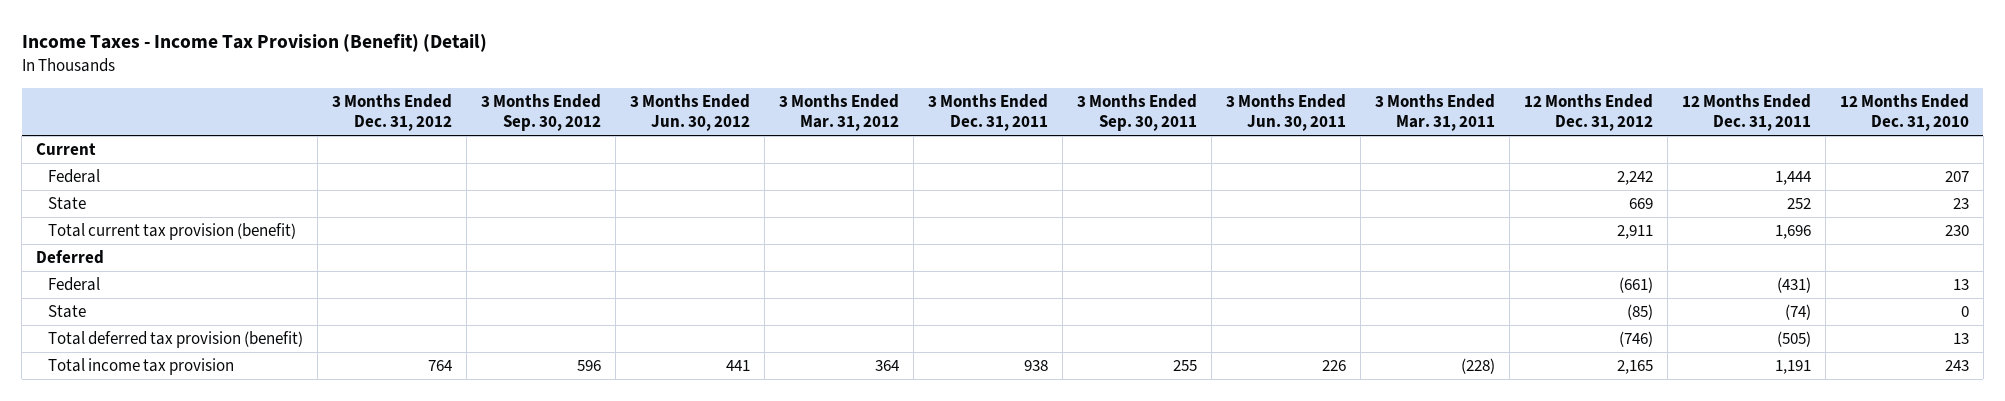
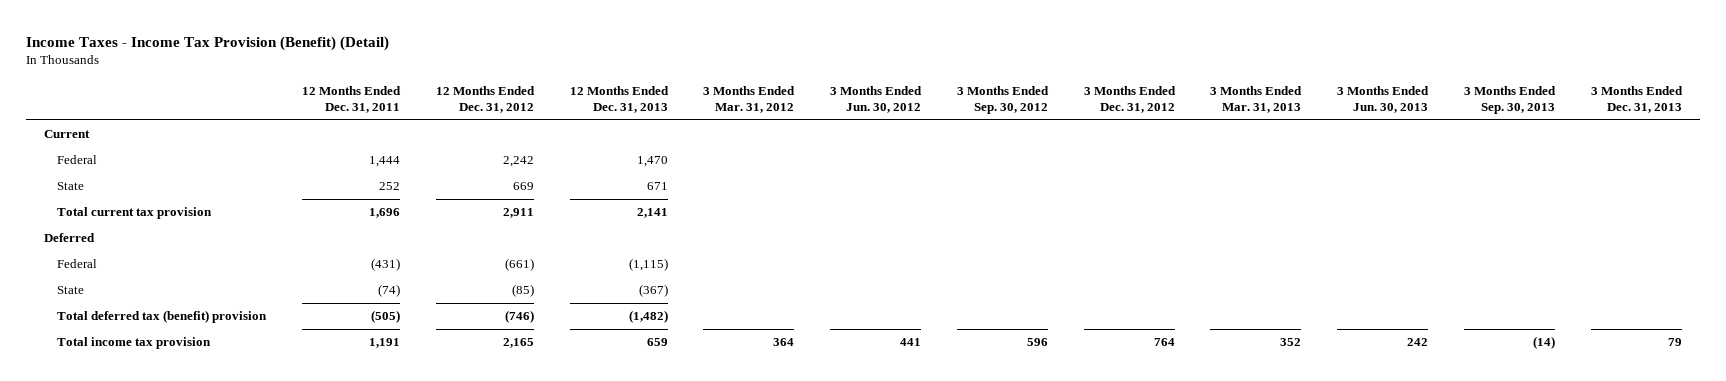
- | 3 Months Ended Dec. 31, 2012 | 3 Months Ended Sep. 30, 2012 | 3 Months Ended Jun. 30, 2012 | 3 Months Ended Mar. 31, 2012 | 3 Months Ended Dec. 31, 2011 | 3 Months Ended Sep. 30, 2011 | 3 Months Ended Jun. 30, 2011 | 3 Months Ended Mar. 31, 2011 | 12 Months Ended Dec. 31, 2012 | 12 Months Ended Dec. 31, 2011 | 12 Months Ended Dec. 31, 2010
+ | 12 Months Ended Dec. 31, 2011 | 12 Months Ended Dec. 31, 2012 | 12 Months Ended Dec. 31, 2013 | 3 Months Ended Mar. 31, 2012 | 3 Months Ended Jun. 30, 2012 | 3 Months Ended Sep. 30, 2012 | 3 Months Ended Dec. 31, 2012 | 3 Months Ended Mar. 31, 2013 | 3 Months Ended Jun. 30, 2013 | 3 Months Ended Sep. 30, 2013 | 3 Months Ended Dec. 31, 2013
- Total current tax provision (benefit) | | | | | | | | | 2,911 | 1,696 | 230
+ Total current tax provision | 1,696 | 2,911 | 2,141 | | | | | | | |
- Total deferred tax provision (benefit) | | | | | | | | | (746) | (505) | 13
+ Total deferred tax (benefit) provision | (505) | (746) | (1,482) | | | | | | | |

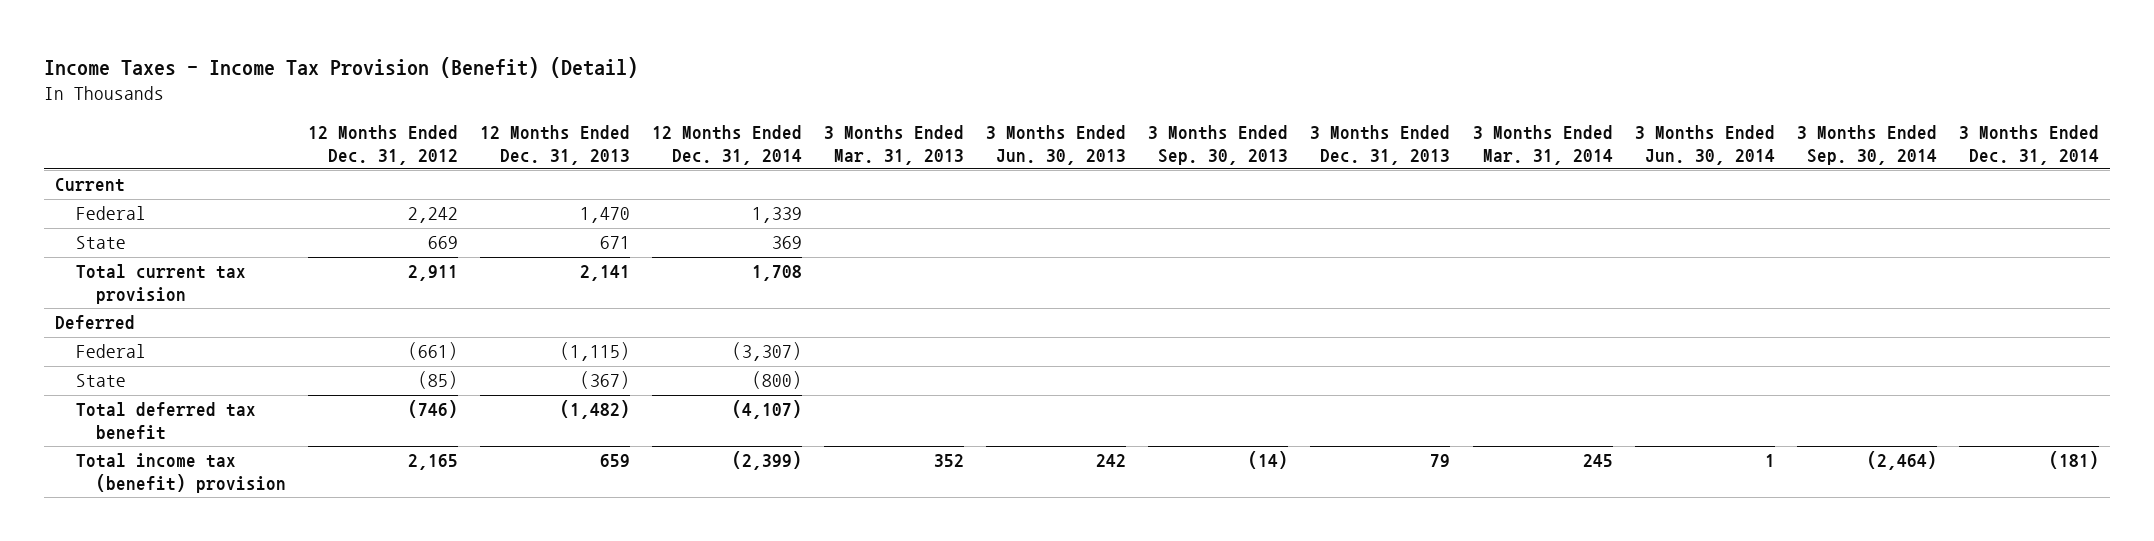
- | 12 Months Ended Dec. 31, 2011 | 12 Months Ended Dec. 31, 2012 | 12 Months Ended Dec. 31, 2013 | 3 Months Ended Mar. 31, 2012 | 3 Months Ended Jun. 30, 2012 | 3 Months Ended Sep. 30, 2012 | 3 Months Ended Dec. 31, 2012 | 3 Months Ended Mar. 31, 2013 | 3 Months Ended Jun. 30, 2013 | 3 Months Ended Sep. 30, 2013 | 3 Months Ended Dec. 31, 2013
+ | 12 Months Ended Dec. 31, 2012 | 12 Months Ended Dec. 31, 2013 | 12 Months Ended Dec. 31, 2014 | 3 Months Ended Mar. 31, 2013 | 3 Months Ended Jun. 30, 2013 | 3 Months Ended Sep. 30, 2013 | 3 Months Ended Dec. 31, 2013 | 3 Months Ended Mar. 31, 2014 | 3 Months Ended Jun. 30, 2014 | 3 Months Ended Sep. 30, 2014 | 3 Months Ended Dec. 31, 2014
- Total deferred tax (benefit) provision | (505) | (746) | (1,482) | | | | | | | |
- Total income tax provision | 1,191 | 2,165 | 659 | 364 | 441 | 596 | 764 | 352 | 242 | (14) | 79
+ Total deferred tax benefit | (746) | (1,482) | (4,107) | | | | | | | |
+ Total income tax (benefit) provision | 2,165 | 659 | (2,399) | 352 | 242 | (14) | 79 | 245 | 1 | (2,464) | (181)

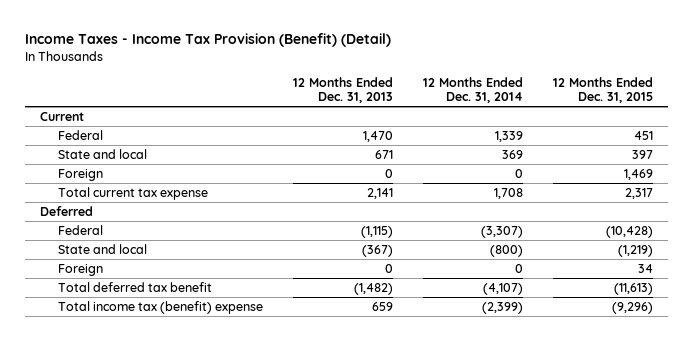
- | 12 Months Ended Dec. 31, 2012 | 12 Months Ended Dec. 31, 2013 | 12 Months Ended Dec. 31, 2014 | 3 Months Ended Mar. 31, 2013 | 3 Months Ended Jun. 30, 2013 | 3 Months Ended Sep. 30, 2013 | 3 Months Ended Dec. 31, 2013 | 3 Months Ended Mar. 31, 2014 | 3 Months Ended Jun. 30, 2014 | 3 Months Ended Sep. 30, 2014 | 3 Months Ended Dec. 31, 2014
+ | 12 Months Ended Dec. 31, 2013 | 12 Months Ended Dec. 31, 2014 | 12 Months Ended Dec. 31, 2015
- State | 669 | 671 | 369 | | | | | | | |
- Total current tax provision | 2,911 | 2,141 | 1,708 | | | | | | | |
+ State and local | 671 | 369 | 397
+ Foreign | 0 | 0 | 1,469
+ Total current tax expense | 2,141 | 1,708 | 2,317
- State | (85) | (367) | (800) | | | | | | | |
+ State and local | (367) | (800) | (1,219)
+ Foreign | 0 | 0 | 34
- Total income tax (benefit) provision | 2,165 | 659 | (2,399) | 352 | 242 | (14) | 79 | 245 | 1 | (2,464) | (181)
+ Total income tax (benefit) expense | 659 | (2,399) | (9,296)

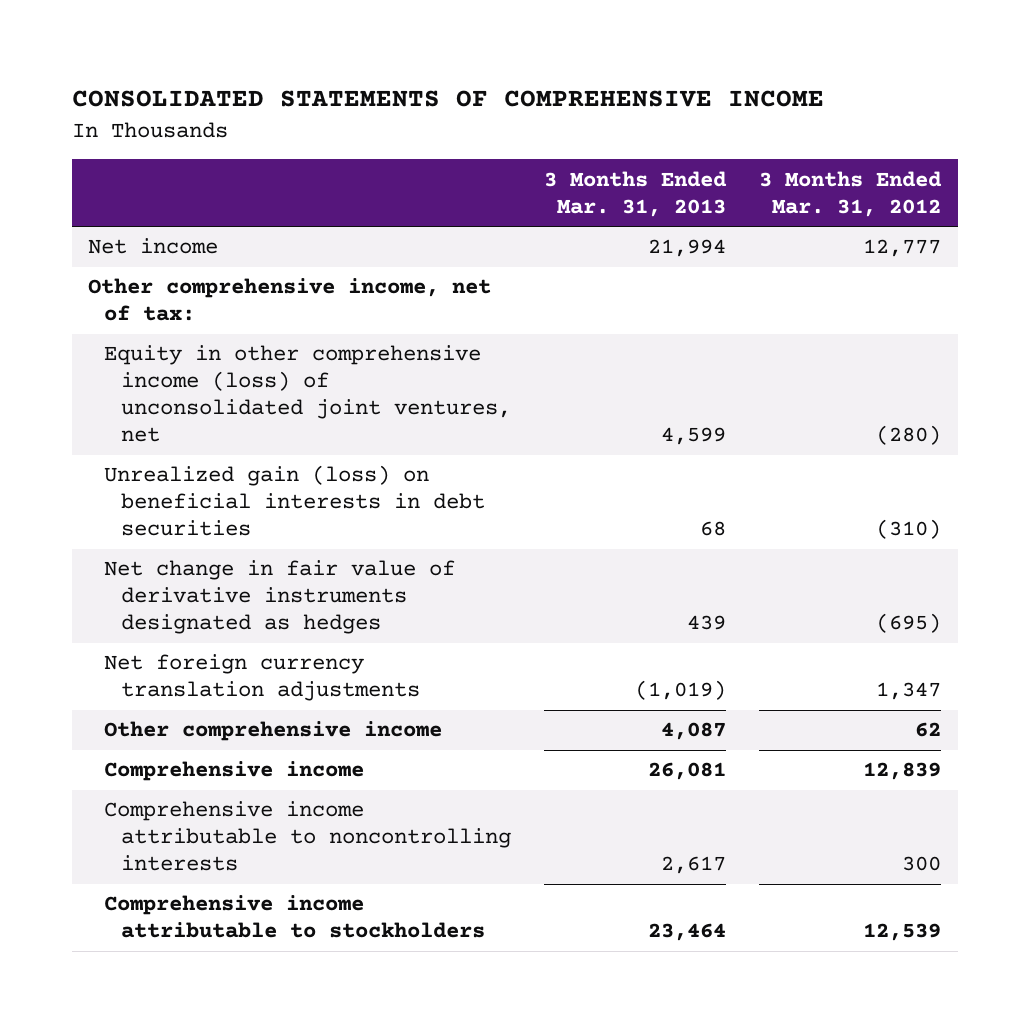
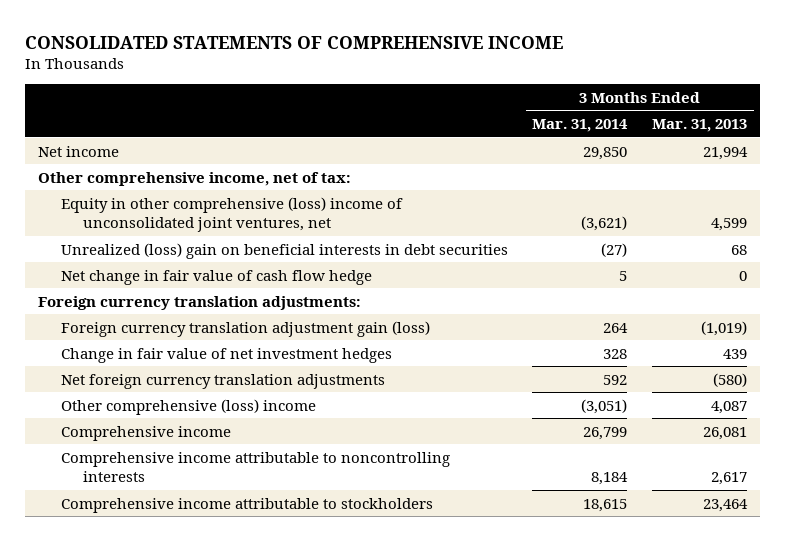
- | 3 Months Ended Mar. 31, 2013 | 3 Months Ended Mar. 31, 2012
+ | 3 Months Ended Mar. 31, 2014 | 3 Months Ended Mar. 31, 2013
- Equity in other comprehensive income (loss) of unconsolidated joint ventures, net | 4,599 | (280)
- Unrealized gain (loss) on beneficial interests in debt securities | 68 | (310)
- Net change in fair value of derivative instruments designated as hedges | 439 | (695)
- Net foreign currency translation adjustments | (1,019) | 1,347
- Other comprehensive income | 4,087 | 62
+ Equity in other comprehensive (loss) income of unconsolidated joint ventures, net | (3,621) | 4,599
+ Unrealized (loss) gain on beneficial interests in debt securities | (27) | 68
+ Net change in fair value of cash flow hedge | 5 | 0
+ Foreign currency translation adjustments:
+ Foreign currency translation adjustment gain (loss) | 264 | (1,019)
+ Change in fair value of net investment hedges | 328 | 439
+ Net foreign currency translation adjustments | 592 | (580)
+ Other comprehensive (loss) income | (3,051) | 4,087

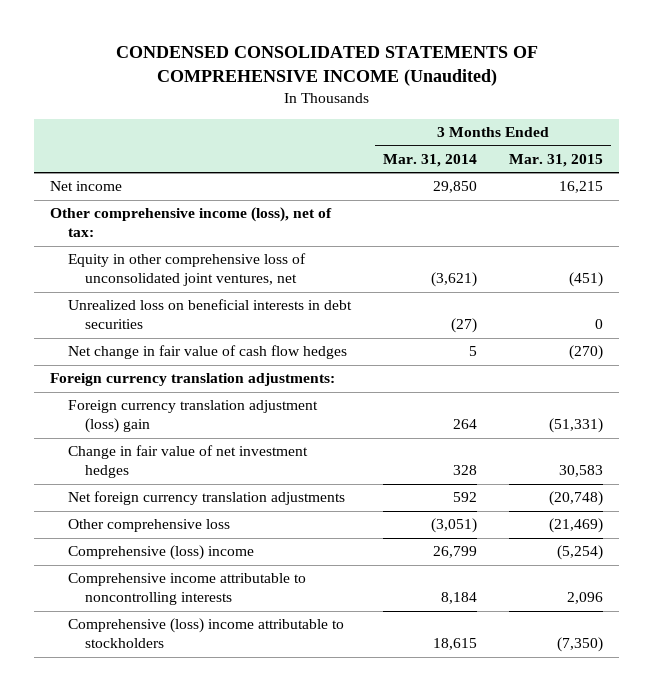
- CONSOLIDATED STATEMENTS OF COMPREHENSIVE INCOME
+ CONDENSED CONSOLIDATED STATEMENTS OF COMPREHENSIVE INCOME (Unaudited)
- | 3 Months Ended Mar. 31, 2014 | 3 Months Ended Mar. 31, 2013
+ | 3 Months Ended Mar. 31, 2014 | 3 Months Ended Mar. 31, 2015
- Other comprehensive income, net of tax:
- Equity in other comprehensive (loss) income of unconsolidated joint ventures, net | (3,621) | 4,599
- Unrealized (loss) gain on beneficial interests in debt securities | (27) | 68
- Net change in fair value of cash flow hedge | 5 | 0
+ Other comprehensive income (loss), net of tax:
+ Equity in other comprehensive loss of unconsolidated joint ventures, net | (3,621) | (451)
+ Unrealized loss on beneficial interests in debt securities | (27) | 0
+ Net change in fair value of cash flow hedges | 5 | (270)
- Foreign currency translation adjustment gain (loss) | 264 | (1,019)
+ Foreign currency translation adjustment (loss) gain | 264 | (51,331)
- Other comprehensive (loss) income | (3,051) | 4,087
- Comprehensive income | 26,799 | 26,081
+ Other comprehensive loss | (3,051) | (21,469)
+ Comprehensive (loss) income | 26,799 | (5,254)
- Comprehensive income attributable to stockholders | 18,615 | 23,464
+ Comprehensive (loss) income attributable to stockholders | 18,615 | (7,350)

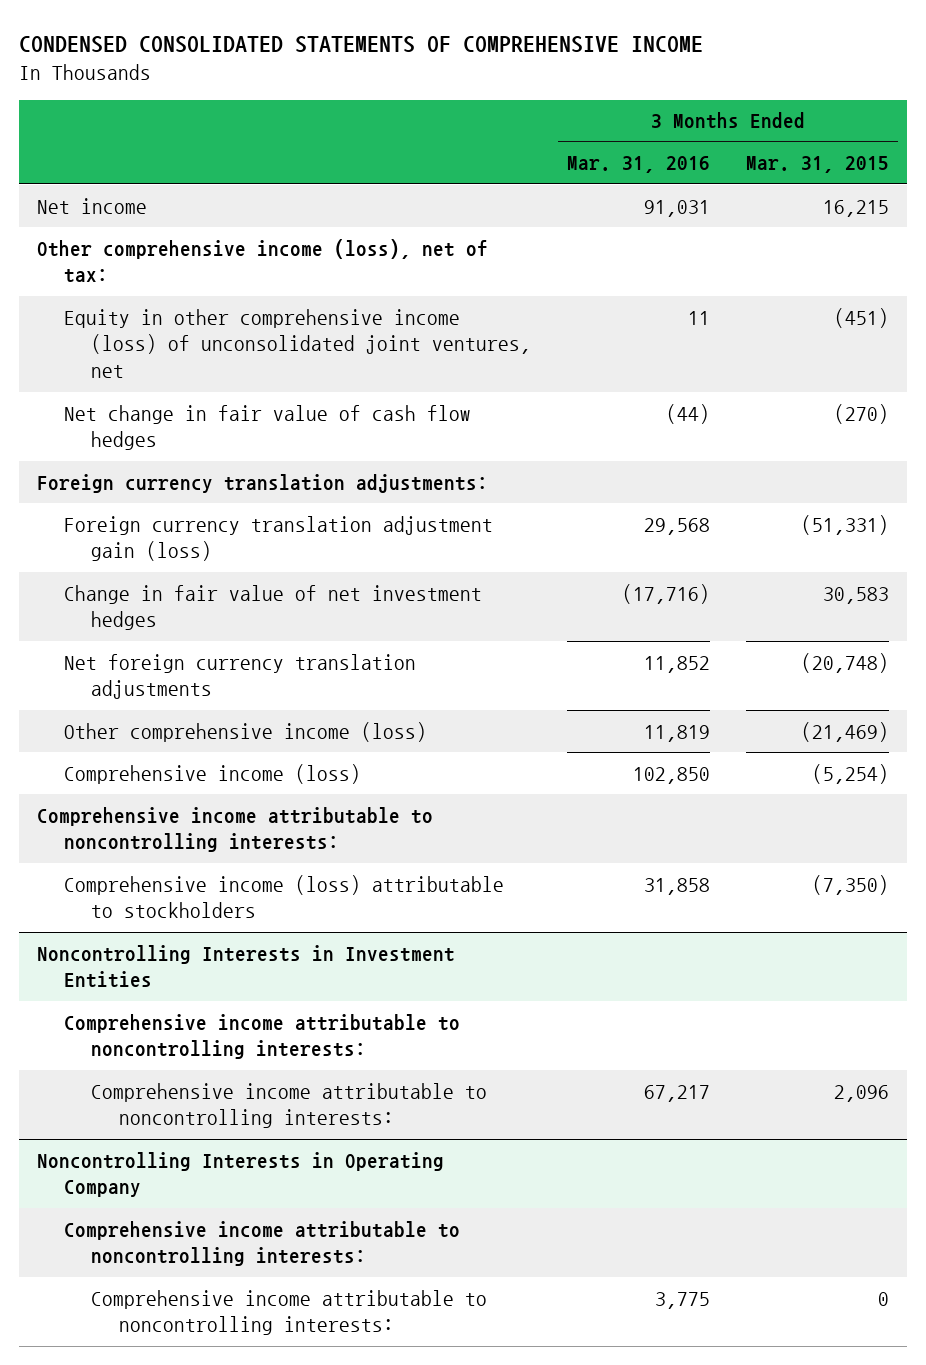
- CONDENSED CONSOLIDATED STATEMENTS OF COMPREHENSIVE INCOME (Unaudited)
+ CONDENSED CONSOLIDATED STATEMENTS OF COMPREHENSIVE INCOME
- | 3 Months Ended Mar. 31, 2014 | 3 Months Ended Mar. 31, 2015
+ | 3 Months Ended Mar. 31, 2016 | 3 Months Ended Mar. 31, 2015
- Equity in other comprehensive loss of unconsolidated joint ventures, net | (3,621) | (451)
- Unrealized loss on beneficial interests in debt securities | (27) | 0
+ Equity in other comprehensive income (loss) of unconsolidated joint ventures, net | 11 | (451)
- Foreign currency translation adjustment (loss) gain | 264 | (51,331)
+ Foreign currency translation adjustment gain (loss) | 29,568 | (51,331)
- Other comprehensive loss | (3,051) | (21,469)
- Comprehensive (loss) income | 26,799 | (5,254)
- Comprehensive income attributable to noncontrolling interests | 8,184 | 2,096
- Comprehensive (loss) income attributable to stockholders | 18,615 | (7,350)
+ Other comprehensive income (loss) | 11,819 | (21,469)
+ Comprehensive income (loss) | 102,850 | (5,254)
+ Comprehensive income attributable to noncontrolling interests:
+ Comprehensive income (loss) attributable to stockholders | 31,858 | (7,350)
+ Noncontrolling Interests in Investment Entities
+ Comprehensive income attributable to noncontrolling interests:
+ Comprehensive income attributable to noncontrolling interests: | 67,217 | 2,096
+ Noncontrolling Interests in Operating Company
+ Comprehensive income attributable to noncontrolling interests:
+ Comprehensive income attributable to noncontrolling interests: | 3,775 | 0

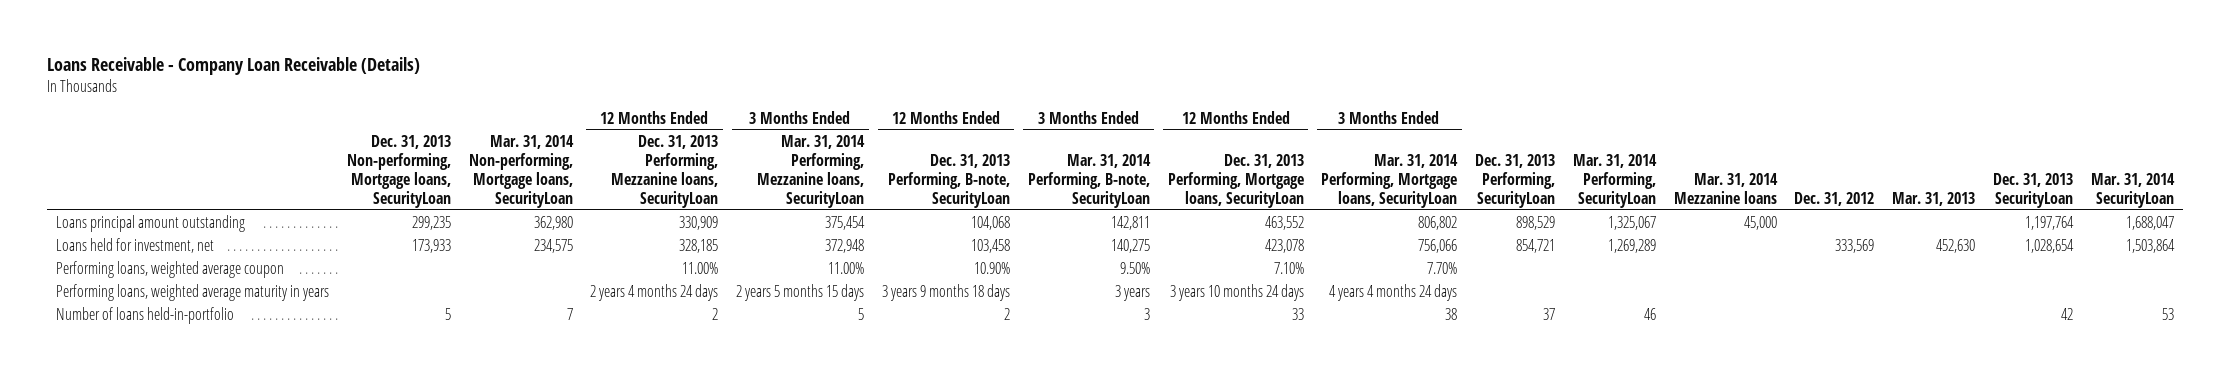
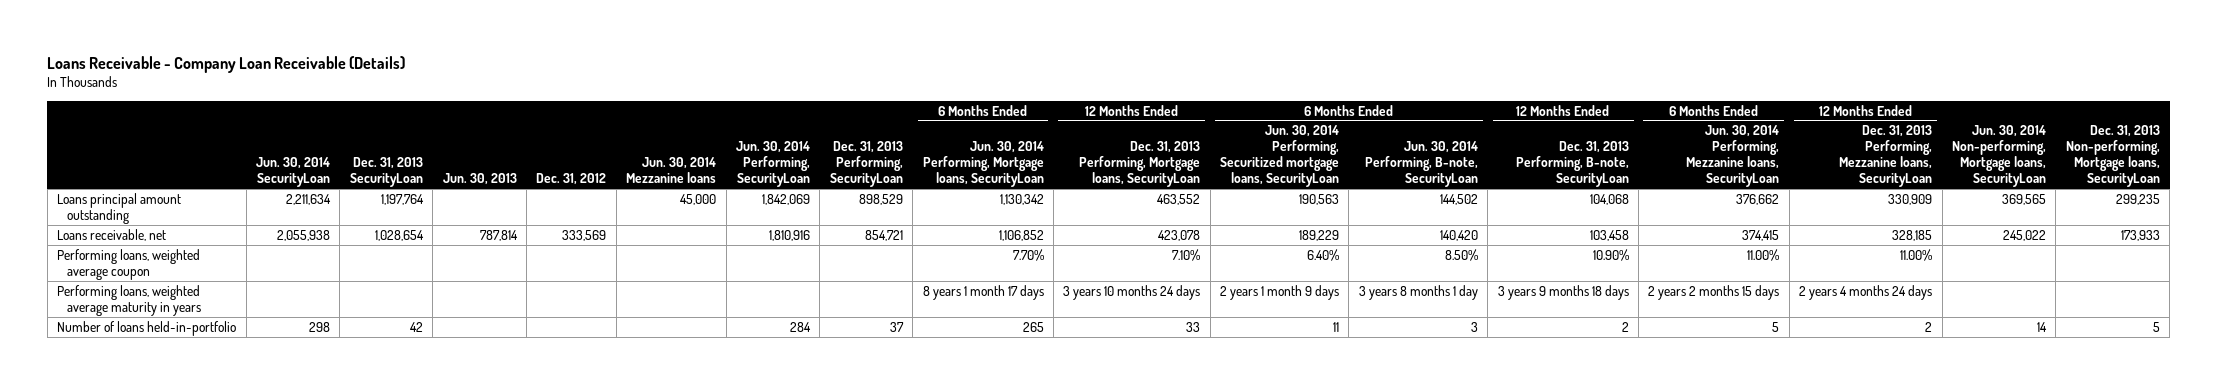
- | Dec. 31, 2013 Non-performing, Mortgage loans, SecurityLoan | Mar. 31, 2014 Non-performing, Mortgage loans, SecurityLoan | 12 Months Ended Dec. 31, 2013 Performing, Mezzanine loans, SecurityLoan | 3 Months Ended Mar. 31, 2014 Performing, Mezzanine loans, SecurityLoan | 12 Months Ended Dec. 31, 2013 Performing, B-note, SecurityLoan | 3 Months Ended Mar. 31, 2014 Performing, B-note, SecurityLoan | 12 Months Ended Dec. 31, 2013 Performing, Mortgage loans, SecurityLoan | 3 Months Ended Mar. 31, 2014 Performing, Mortgage loans, SecurityLoan | Dec. 31, 2013 Performing, SecurityLoan | Mar. 31, 2014 Performing, SecurityLoan | Mar. 31, 2014 Mezzanine loans | Dec. 31, 2012 | Mar. 31, 2013 | Dec. 31, 2013 SecurityLoan | Mar. 31, 2014 SecurityLoan
+ | Jun. 30, 2014 SecurityLoan | Dec. 31, 2013 SecurityLoan | Jun. 30, 2013 | Dec. 31, 2012 | Jun. 30, 2014 Mezzanine loans | Jun. 30, 2014 Performing, SecurityLoan | Dec. 31, 2013 Performing, SecurityLoan | 6 Months Ended Jun. 30, 2014 Performing, Mortgage loans, SecurityLoan | 12 Months Ended Dec. 31, 2013 Performing, Mortgage loans, SecurityLoan | 6 Months Ended Jun. 30, 2014 Performing, Securitized mortgage loans, SecurityLoan | 6 Months Ended Jun. 30, 2014 Performing, B-note, SecurityLoan | 12 Months Ended Dec. 31, 2013 Performing, B-note, SecurityLoan | 6 Months Ended Jun. 30, 2014 Performing, Mezzanine loans, SecurityLoan | 12 Months Ended Dec. 31, 2013 Performing, Mezzanine loans, SecurityLoan | Jun. 30, 2014 Non-performing, Mortgage loans, SecurityLoan | Dec. 31, 2013 Non-performing, Mortgage loans, SecurityLoan
- Loans held for investment, net | 173,933 | 234,575 | 328,185 | 372,948 | 103,458 | 140,275 | 423,078 | 756,066 | 854,721 | 1,269,289 | | 333,569 | 452,630 | 1,028,654 | 1,503,864
+ Loans receivable, net | 2,055,938 | 1,028,654 | 787,814 | 333,569 | | 1,810,916 | 854,721 | 1,106,852 | 423,078 | 189,229 | 140,420 | 103,458 | 374,415 | 328,185 | 245,022 | 173,933

